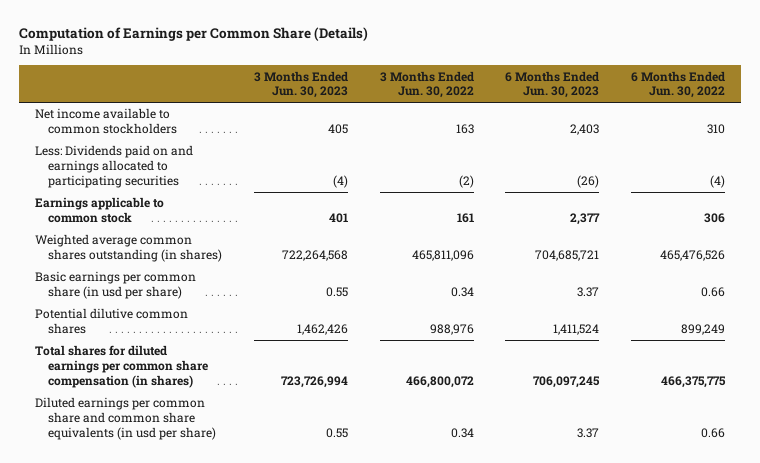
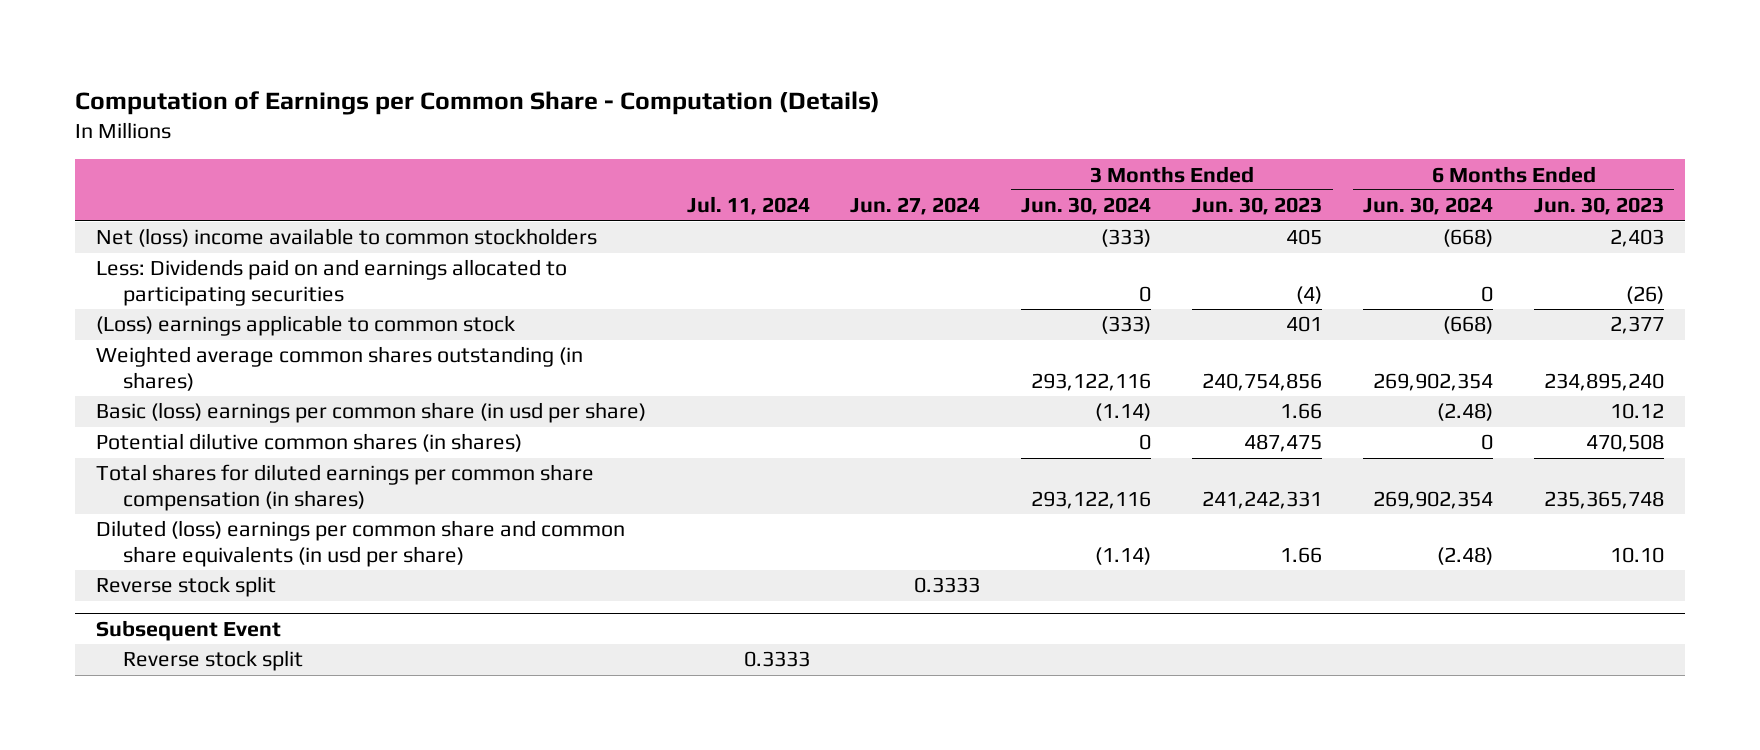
- Computation of Earnings per Common Share (Details)
+ Computation of Earnings per Common Share - Computation (Details)
- | 3 Months Ended Jun. 30, 2023 | 3 Months Ended Jun. 30, 2022 | 6 Months Ended Jun. 30, 2023 | 6 Months Ended Jun. 30, 2022
+ | Jul. 11, 2024 | Jun. 27, 2024 | 3 Months Ended Jun. 30, 2024 | 3 Months Ended Jun. 30, 2023 | 6 Months Ended Jun. 30, 2024 | 6 Months Ended Jun. 30, 2023
- Net income available to common stockholders | 405 | 163 | 2,403 | 310
+ Net (loss) income available to common stockholders | | | (333) | 405 | (668) | 2,403
- Earnings applicable to common stock | 401 | 161 | 2,377 | 306
- Weighted average common shares outstanding (in shares) | 722,264,568 | 465,811,096 | 704,685,721 | 465,476,526
- Basic earnings per common share (in usd per share) | 0.55 | 0.34 | 3.37 | 0.66
- Potential dilutive common shares | 1,462,426 | 988,976 | 1,411,524 | 899,249
- Total shares for diluted earnings per common share compensation (in shares) | 723,726,994 | 466,800,072 | 706,097,245 | 466,375,775
- Diluted earnings per common share and common share equivalents (in usd per share) | 0.55 | 0.34 | 3.37 | 0.66
+ (Loss) earnings applicable to common stock | | | (333) | 401 | (668) | 2,377
+ Weighted average common shares outstanding (in shares) | | | 293,122,116 | 240,754,856 | 269,902,354 | 234,895,240
+ Basic (loss) earnings per common share (in usd per share) | | | (1.14) | 1.66 | (2.48) | 10.12
+ Potential dilutive common shares (in shares) | | | 0 | 487,475 | 0 | 470,508
+ Total shares for diluted earnings per common share compensation (in shares) | | | 293,122,116 | 241,242,331 | 269,902,354 | 235,365,748
+ Diluted (loss) earnings per common share and common share equivalents (in usd per share) | | | (1.14) | 1.66 | (2.48) | 10.10
+ Reverse stock split | | 0.3333 | | | |
+ Subsequent Event
+ Reverse stock split | 0.3333 | | | | |

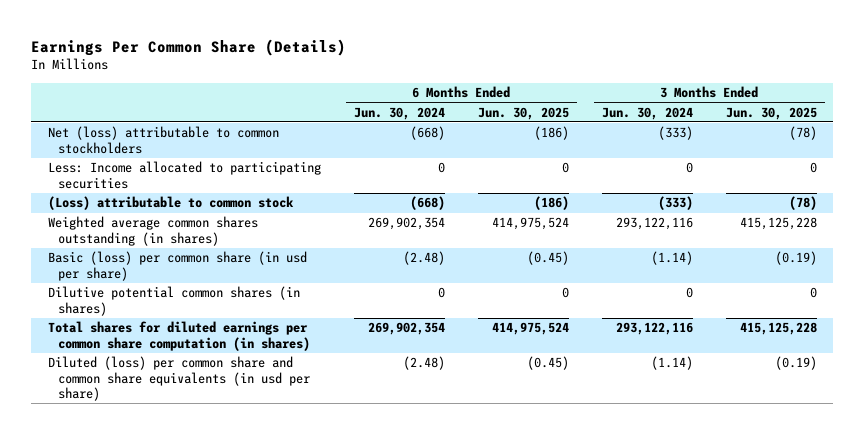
- Computation of Earnings per Common Share - Computation (Details)
+ Earnings Per Common Share (Details)
- | Jul. 11, 2024 | Jun. 27, 2024 | 3 Months Ended Jun. 30, 2024 | 3 Months Ended Jun. 30, 2023 | 6 Months Ended Jun. 30, 2024 | 6 Months Ended Jun. 30, 2023
+ | 6 Months Ended Jun. 30, 2024 | 6 Months Ended Jun. 30, 2025 | 3 Months Ended Jun. 30, 2024 | 3 Months Ended Jun. 30, 2025
- Net (loss) income available to common stockholders | | | (333) | 405 | (668) | 2,403
- Less: Dividends paid on and earnings allocated to participating securities | | | 0 | (4) | 0 | (26)
- (Loss) earnings applicable to common stock | | | (333) | 401 | (668) | 2,377
+ Net (loss) attributable to common stockholders | (668) | (186) | (333) | (78)
+ Less: Income allocated to participating securities | 0 | 0 | 0 | 0
+ (Loss) attributable to common stock | (668) | (186) | (333) | (78)
- Basic (loss) earnings per common share (in usd per share) | | | (1.14) | 1.66 | (2.48) | 10.12
- Potential dilutive common shares (in shares) | | | 0 | 487,475 | 0 | 470,508
- Total shares for diluted earnings per common share compensation (in shares) | | | 293,122,116 | 241,242,331 | 269,902,354 | 235,365,748
- Diluted (loss) earnings per common share and common share equivalents (in usd per share) | | | (1.14) | 1.66 | (2.48) | 10.10
- Reverse stock split | | 0.3333 | | | |
- Subsequent Event
- Reverse stock split | 0.3333 | | | | |
+ Basic (loss) per common share (in usd per share) | (2.48) | (0.45) | (1.14) | (0.19)
+ Dilutive potential common shares (in shares) | 0 | 0 | 0 | 0
+ Total shares for diluted earnings per common share computation (in shares) | 269,902,354 | 414,975,524 | 293,122,116 | 415,125,228
+ Diluted (loss) per common share and common share equivalents (in usd per share) | (2.48) | (0.45) | (1.14) | (0.19)

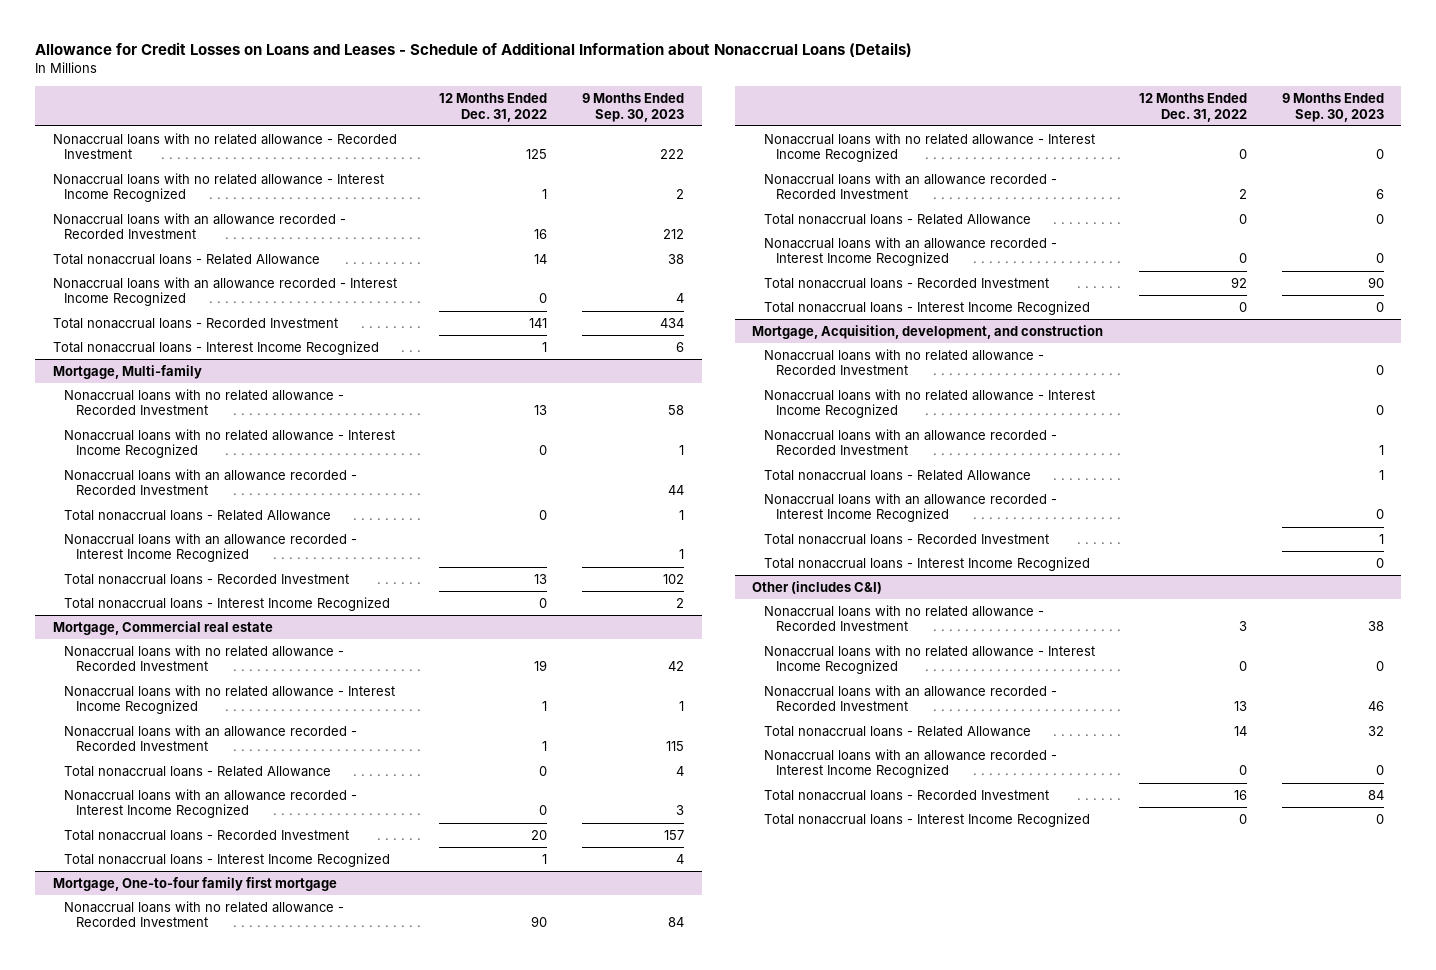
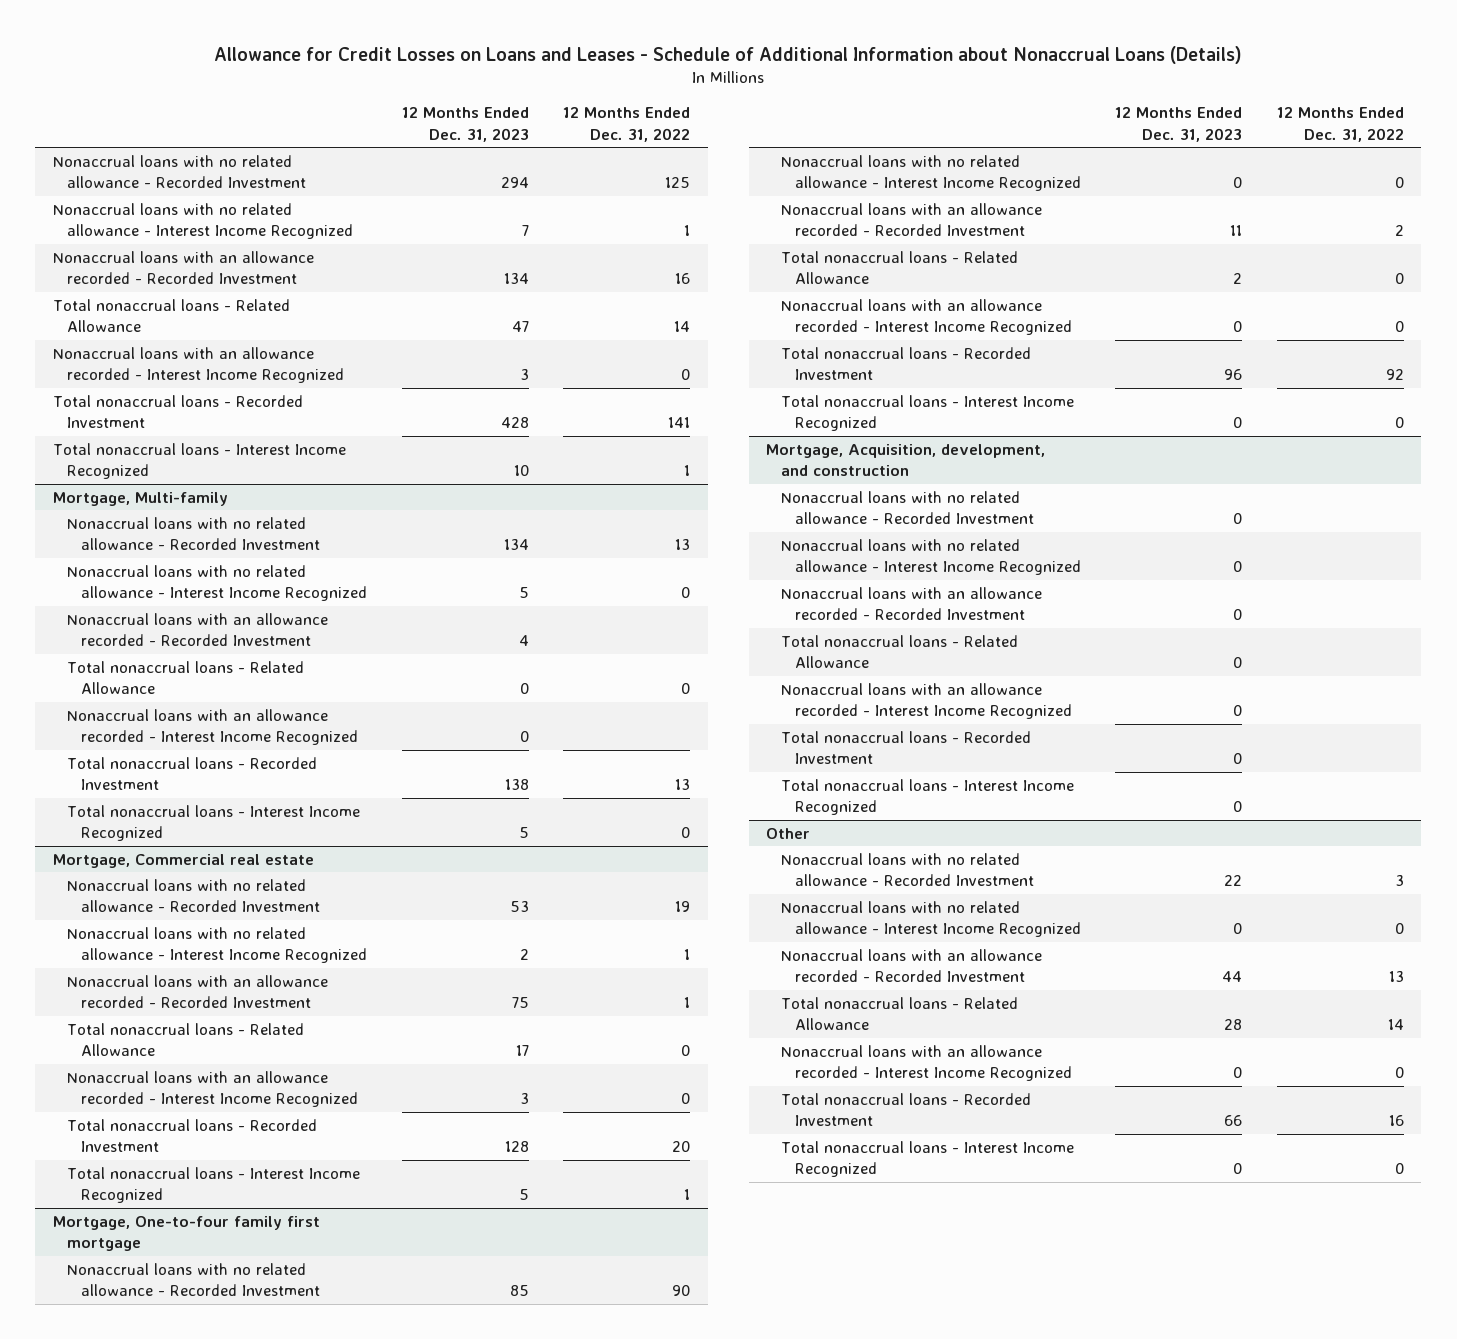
- | 12 Months Ended Dec. 31, 2022 | 9 Months Ended Sep. 30, 2023
+ | 12 Months Ended Dec. 31, 2023 | 12 Months Ended Dec. 31, 2022
- Other (includes C&I)
+ Other

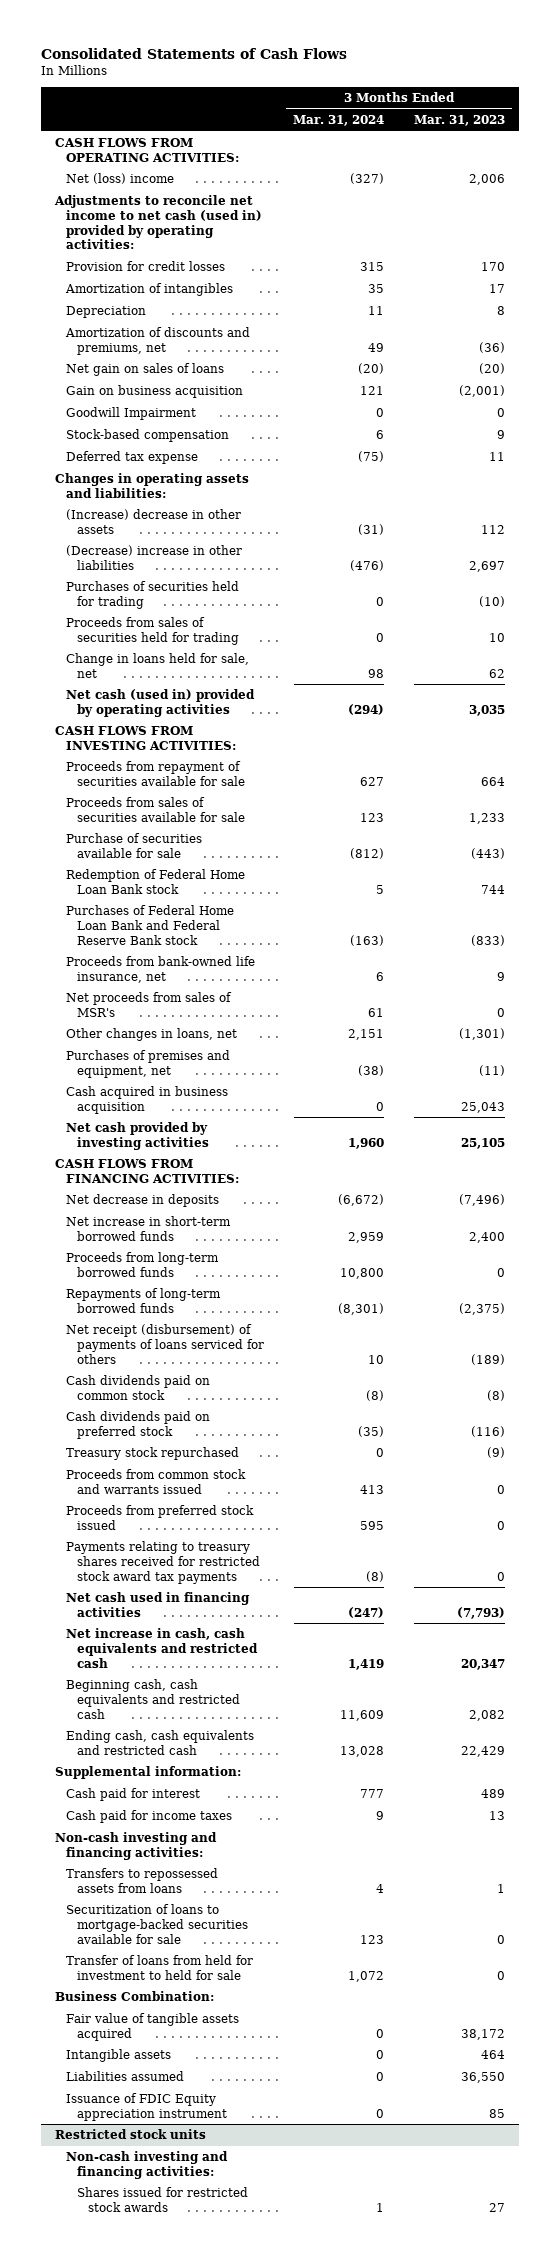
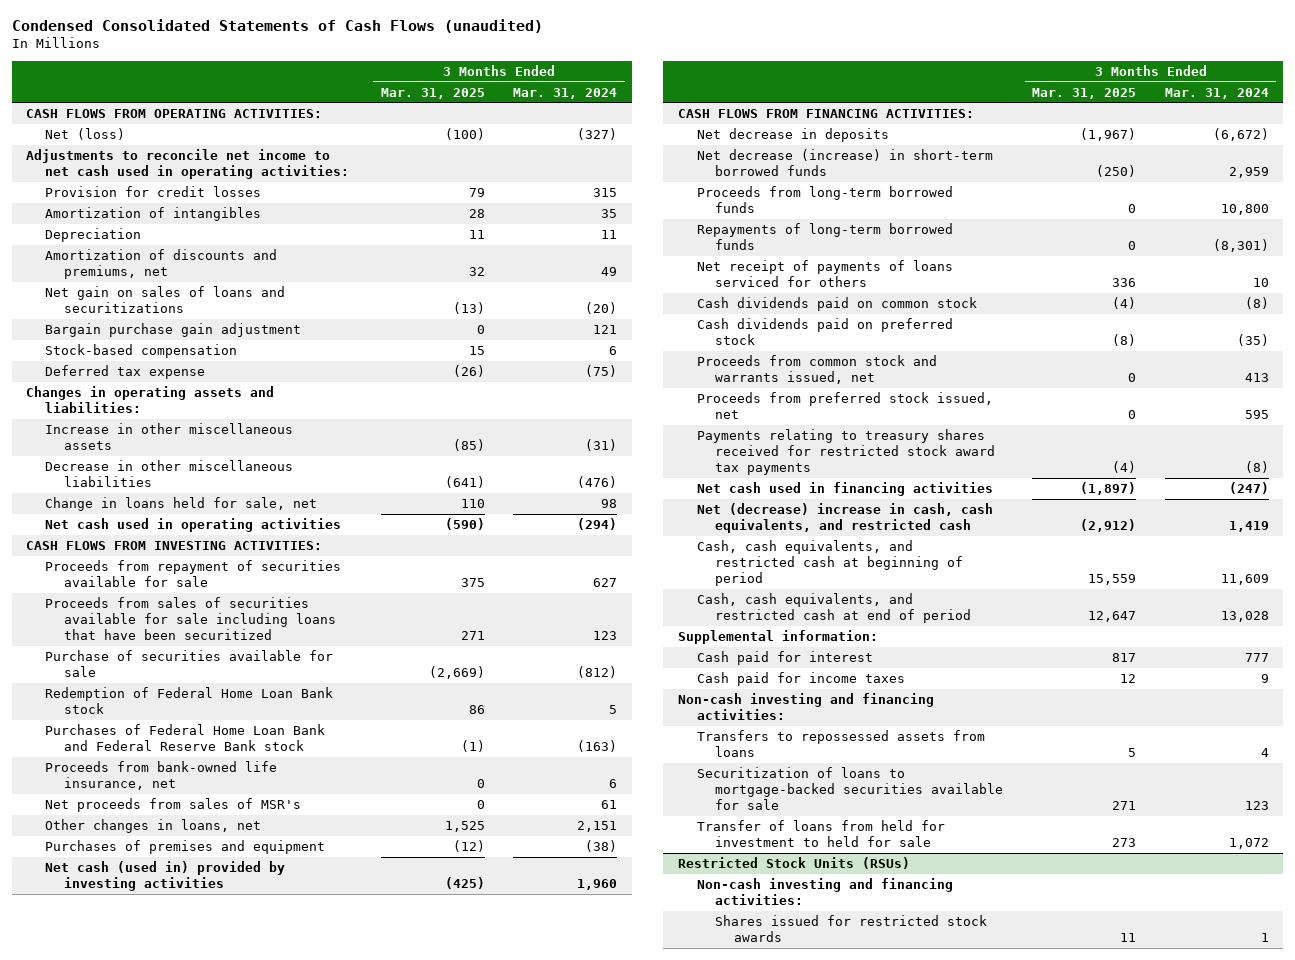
- Consolidated Statements of Cash Flows
+ Condensed Consolidated Statements of Cash Flows (unaudited)
- | 3 Months Ended Mar. 31, 2024 | 3 Months Ended Mar. 31, 2023
+ | 3 Months Ended Mar. 31, 2025 | 3 Months Ended Mar. 31, 2024
- Net (loss) income | (327) | 2,006
- Adjustments to reconcile net income to net cash (used in) provided by operating activities:
+ Net (loss) | (100) | (327)
+ Adjustments to reconcile net income to net cash used in operating activities:
- Net gain on sales of loans | (20) | (20)
- Gain on business acquisition | 121 | (2,001)
- Goodwill Impairment | 0 | 0
+ Net gain on sales of loans and securitizations | (13) | (20)
+ Bargain purchase gain adjustment | 0 | 121
- (Increase) decrease in other assets | (31) | 112
- (Decrease) increase in other liabilities | (476) | 2,697
- Purchases of securities held for trading | 0 | (10)
- Proceeds from sales of securities held for trading | 0 | 10
+ Increase in other miscellaneous assets | (85) | (31)
+ Decrease in other miscellaneous liabilities | (641) | (476)
- Net cash (used in) provided by operating activities | (294) | 3,035
+ Net cash used in operating activities | (590) | (294)
- Proceeds from sales of securities available for sale | 123 | 1,233
+ Proceeds from sales of securities available for sale including loans that have been securitized | 271 | 123
- Purchases of premises and equipment, net | (38) | (11)
- Cash acquired in business acquisition | 0 | 25,043
- Net cash provided by investing activities | 1,960 | 25,105
+ Purchases of premises and equipment | (12) | (38)
+ Net cash (used in) provided by investing activities | (425) | 1,960
- Net increase in short-term borrowed funds | 2,959 | 2,400
+ Net decrease (increase) in short-term borrowed funds | (250) | 2,959
- Net receipt (disbursement) of payments of loans serviced for others | 10 | (189)
+ Net receipt of payments of loans serviced for others | 336 | 10
- Treasury stock repurchased | 0 | (9)
- Proceeds from common stock and warrants issued | 413 | 0
- Proceeds from preferred stock issued | 595 | 0
+ Proceeds from common stock and warrants issued, net | 0 | 413
+ Proceeds from preferred stock issued, net | 0 | 595
- Net increase in cash, cash equivalents and restricted cash | 1,419 | 20,347
- Beginning cash, cash equivalents and restricted cash | 11,609 | 2,082
- Ending cash, cash equivalents and restricted cash | 13,028 | 22,429
+ Net (decrease) increase in cash, cash equivalents, and restricted cash | (2,912) | 1,419
+ Cash, cash equivalents, and restricted cash at beginning of period | 15,559 | 11,609
+ Cash, cash equivalents, and restricted cash at end of period | 12,647 | 13,028
- Business Combination:
- Fair value of tangible assets acquired | 0 | 38,172
- Intangible assets | 0 | 464
- Liabilities assumed | 0 | 36,550
- Issuance of FDIC Equity appreciation instrument | 0 | 85
- Restricted stock units
+ Restricted Stock Units (RSUs)

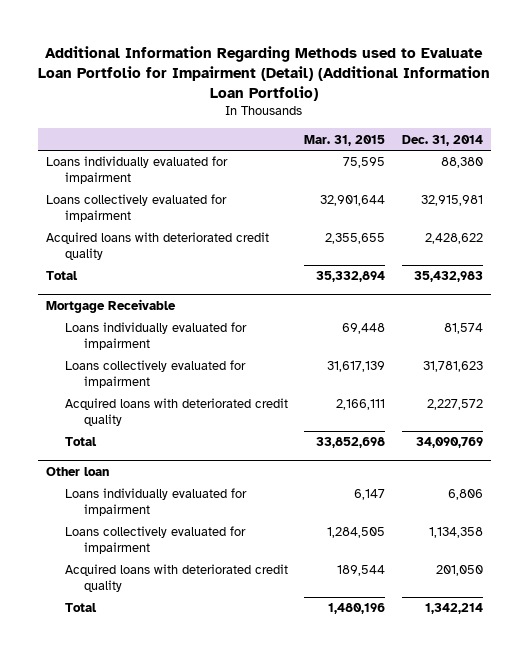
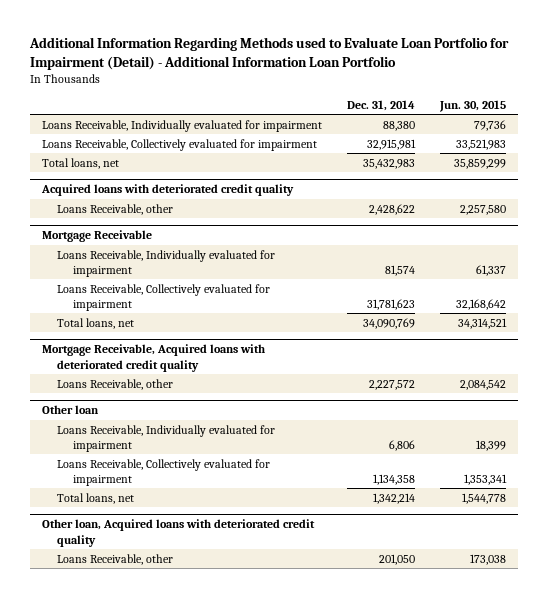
- Additional Information Regarding Methods used to Evaluate Loan Portfolio for Impairment (Detail) (Additional Information Loan Portfolio)
+ Additional Information Regarding Methods used to Evaluate Loan Portfolio for Impairment (Detail) - Additional Information Loan Portfolio
- | Mar. 31, 2015 | Dec. 31, 2014
+ | Dec. 31, 2014 | Jun. 30, 2015
- Loans individually evaluated for impairment | 75,595 | 88,380
- Loans collectively evaluated for impairment | 32,901,644 | 32,915,981
- Acquired loans with deteriorated credit quality | 2,355,655 | 2,428,622
- Total | 35,332,894 | 35,432,983
+ Loans Receivable, Individually evaluated for impairment | 88,380 | 79,736
+ Loans Receivable, Collectively evaluated for impairment | 32,915,981 | 33,521,983
+ Total loans, net | 35,432,983 | 35,859,299
+ Acquired loans with deteriorated credit quality
+ Loans Receivable, other | 2,428,622 | 2,257,580
@ Mortgage Receivable
- Loans individually evaluated for impairment | 69,448 | 81,574
- Loans collectively evaluated for impairment | 31,617,139 | 31,781,623
- Acquired loans with deteriorated credit quality | 2,166,111 | 2,227,572
- Total | 33,852,698 | 34,090,769
+ Loans Receivable, Individually evaluated for impairment | 81,574 | 61,337
+ Loans Receivable, Collectively evaluated for impairment | 31,781,623 | 32,168,642
+ Total loans, net | 34,090,769 | 34,314,521
+ Mortgage Receivable, Acquired loans with deteriorated credit quality
+ Loans Receivable, other | 2,227,572 | 2,084,542
@ Other loan
- Loans individually evaluated for impairment | 6,147 | 6,806
- Loans collectively evaluated for impairment | 1,284,505 | 1,134,358
- Acquired loans with deteriorated credit quality | 189,544 | 201,050
- Total | 1,480,196 | 1,342,214
+ Loans Receivable, Individually evaluated for impairment | 6,806 | 18,399
+ Loans Receivable, Collectively evaluated for impairment | 1,134,358 | 1,353,341
+ Total loans, net | 1,342,214 | 1,544,778
+ Other loan, Acquired loans with deteriorated credit quality
+ Loans Receivable, other | 201,050 | 173,038

